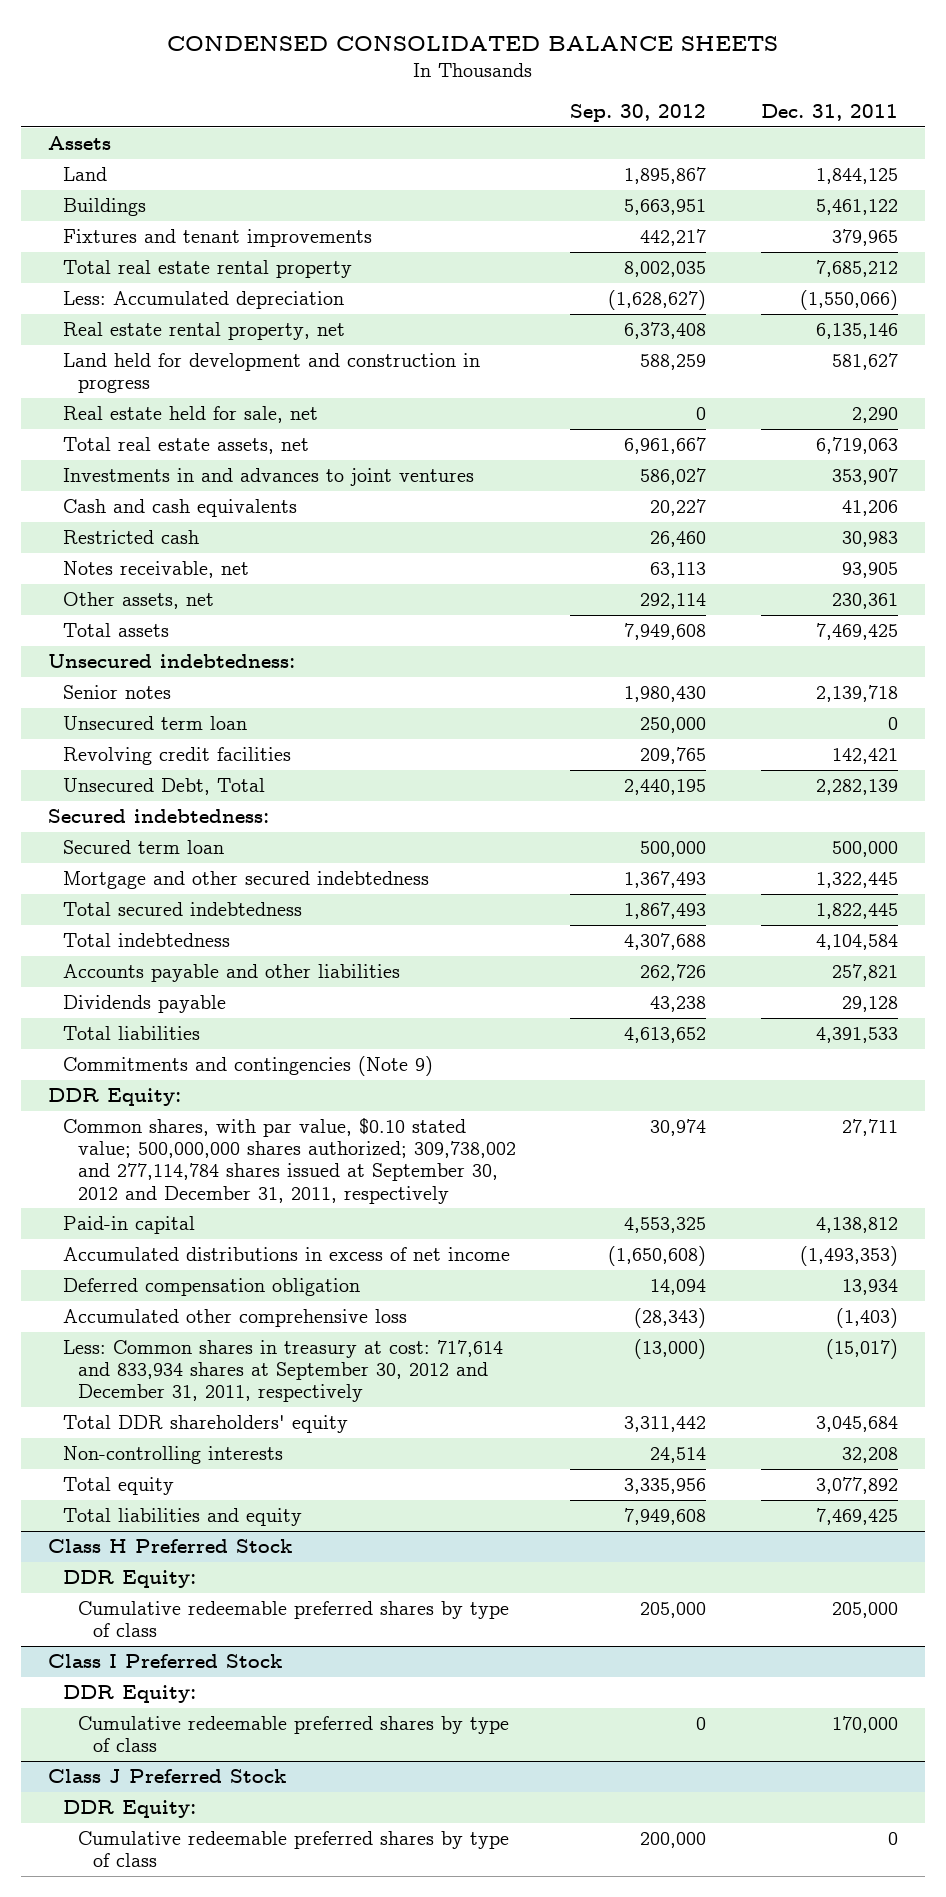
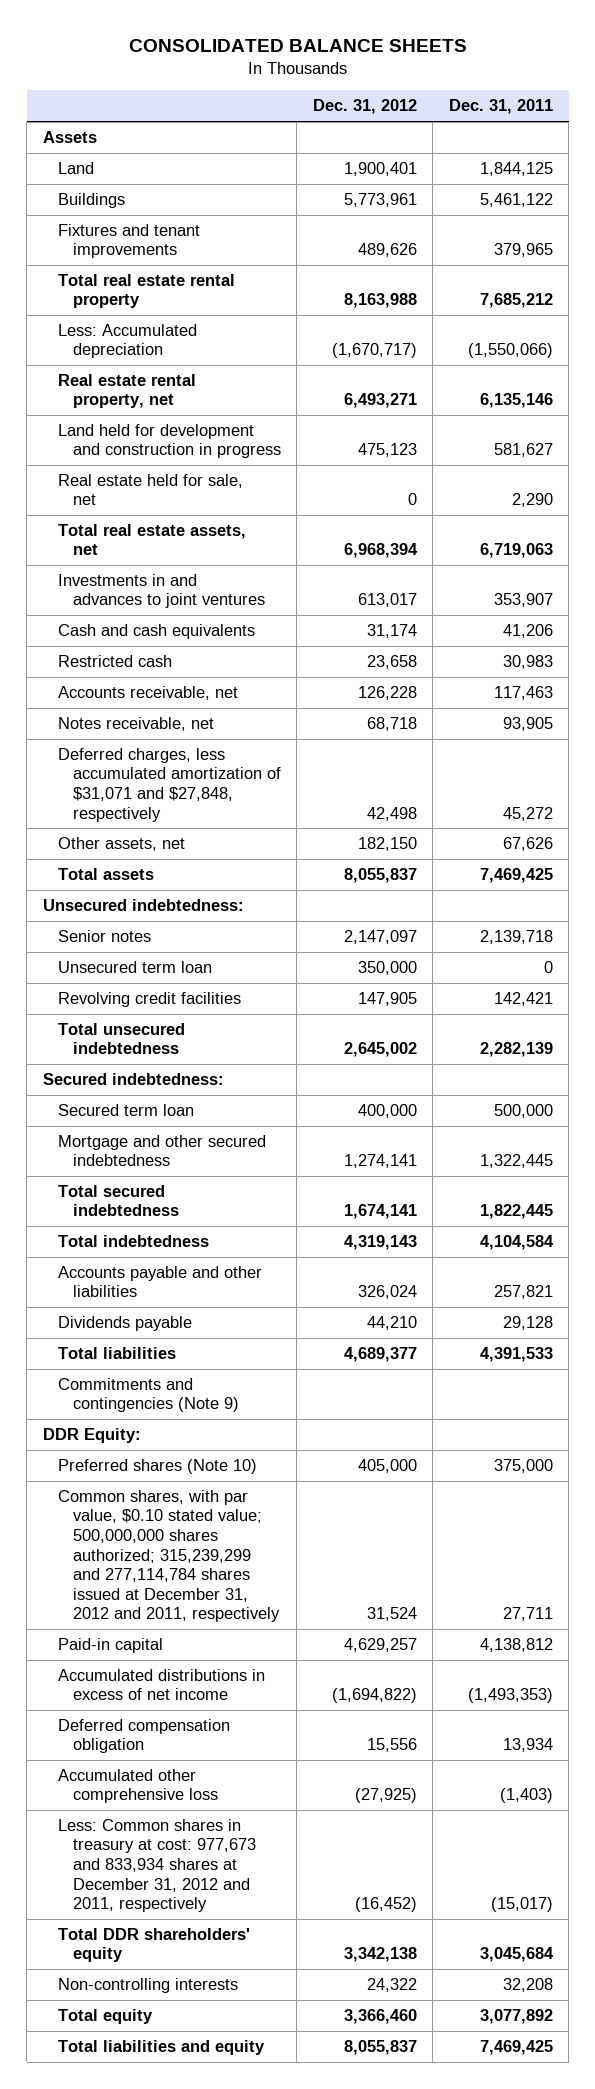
- CONDENSED CONSOLIDATED BALANCE SHEETS
+ CONSOLIDATED BALANCE SHEETS
- | Sep. 30, 2012 | Dec. 31, 2011
+ | Dec. 31, 2012 | Dec. 31, 2011
+ Accounts receivable, net | 126,228 | 117,463
- Other assets, net | 292,114 | 230,361
+ Deferred charges, less accumulated amortization of $31,071 and $27,848, respectively | 42,498 | 45,272
+ Other assets, net | 182,150 | 67,626
- Unsecured Debt, Total | 2,440,195 | 2,282,139
+ Total unsecured indebtedness | 2,645,002 | 2,282,139
- Common shares, with par value, $0.10 stated value; 500,000,000 shares authorized; 309,738,002 and 277,114,784 shares issued at September 30, 2012 and December 31, 2011, respectively | 30,974 | 27,711
+ Preferred shares (Note 10) | 405,000 | 375,000
+ Common shares, with par value, $0.10 stated value; 500,000,000 shares authorized; 315,239,299 and 277,114,784 shares issued at December 31, 2012 and 2011, respectively | 31,524 | 27,711
- Less: Common shares in treasury at cost: 717,614 and 833,934 shares at September 30, 2012 and December 31, 2011, respectively | (13,000) | (15,017)
+ Less: Common shares in treasury at cost: 977,673 and 833,934 shares at December 31, 2012 and 2011, respectively | (16,452) | (15,017)
- Class H Preferred Stock
- DDR Equity:
- Cumulative redeemable preferred shares by type of class | 205,000 | 205,000
- Class I Preferred Stock
- DDR Equity:
- Cumulative redeemable preferred shares by type of class | 0 | 170,000
- Class J Preferred Stock
- DDR Equity:
- Cumulative redeemable preferred shares by type of class | 200,000 | 0

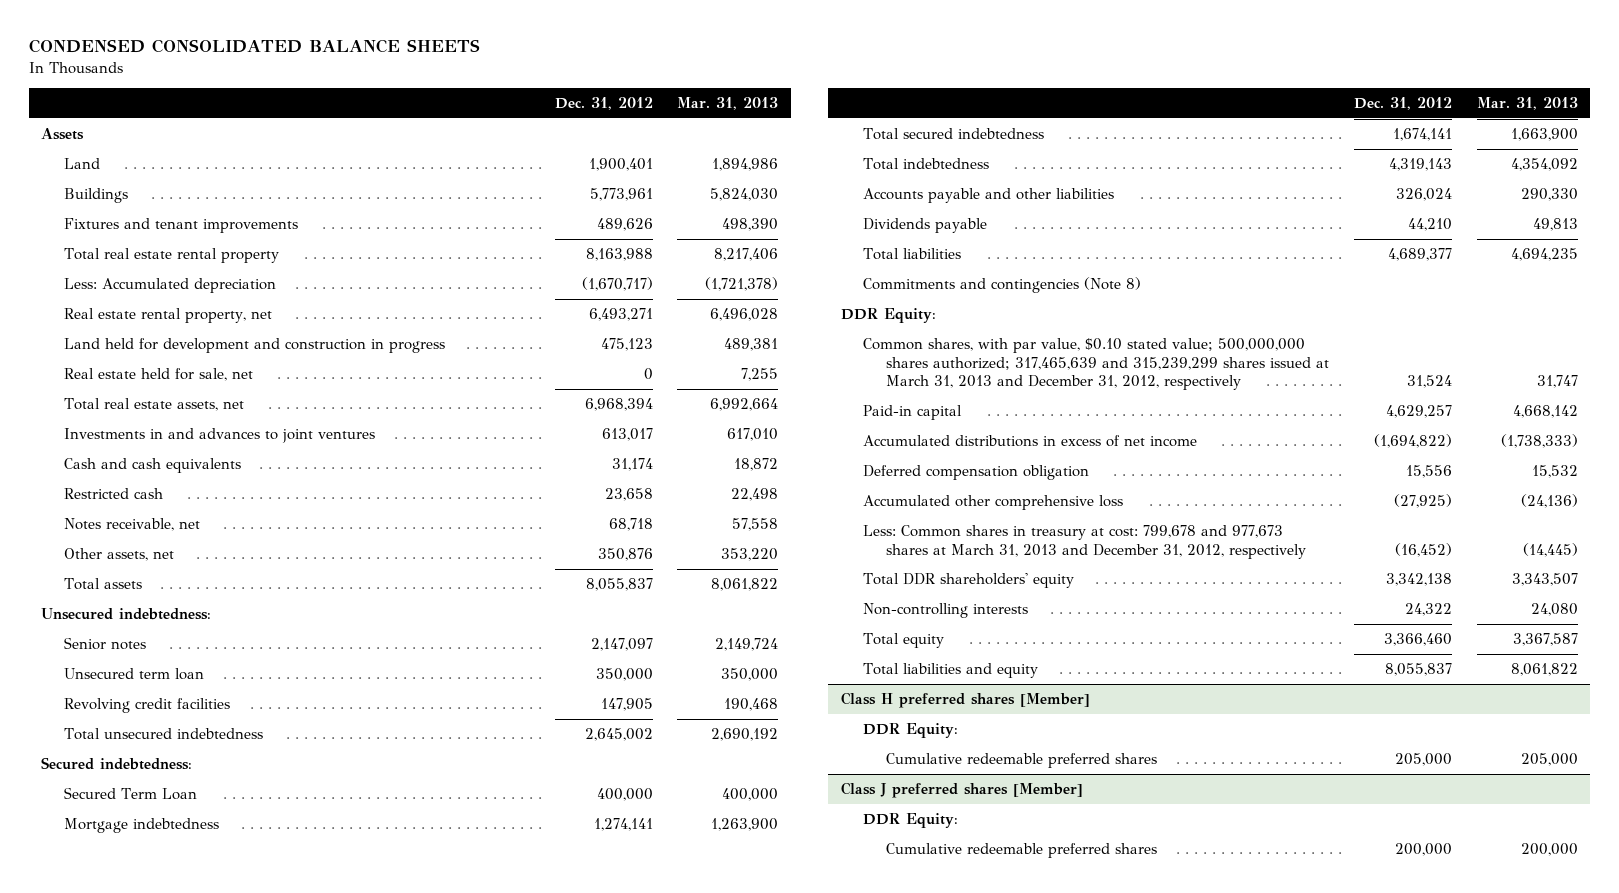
- CONSOLIDATED BALANCE SHEETS
+ CONDENSED CONSOLIDATED BALANCE SHEETS
- | Dec. 31, 2012 | Dec. 31, 2011
+ | Dec. 31, 2012 | Mar. 31, 2013
- Accounts receivable, net | 126,228 | 117,463
- Deferred charges, less accumulated amortization of $31,071 and $27,848, respectively | 42,498 | 45,272
- Other assets, net | 182,150 | 67,626
+ Other assets, net | 350,876 | 353,220
- Secured term loan | 400,000 | 500,000
- Mortgage and other secured indebtedness | 1,274,141 | 1,322,445
+ Secured Term Loan | 400,000 | 400,000
+ Mortgage indebtedness | 1,274,141 | 1,263,900
- Commitments and contingencies (Note 9)
+ Commitments and contingencies (Note 8)
- Preferred shares (Note 10) | 405,000 | 375,000
- Common shares, with par value, $0.10 stated value; 500,000,000 shares authorized; 315,239,299 and 277,114,784 shares issued at December 31, 2012 and 2011, respectively | 31,524 | 27,711
+ Common shares, with par value, $0.10 stated value; 500,000,000 shares authorized; 317,465,639 and 315,239,299 shares issued at March 31, 2013 and December 31, 2012, respectively | 31,524 | 31,747
- Less: Common shares in treasury at cost: 977,673 and 833,934 shares at December 31, 2012 and 2011, respectively | (16,452) | (15,017)
+ Less: Common shares in treasury at cost: 799,678 and 977,673 shares at March 31, 2013 and December 31, 2012, respectively | (16,452) | (14,445)
+ Class H preferred shares [Member]
+ DDR Equity:
+ Cumulative redeemable preferred shares | 205,000 | 205,000
+ Class J preferred shares [Member]
+ DDR Equity:
+ Cumulative redeemable preferred shares | 200,000 | 200,000

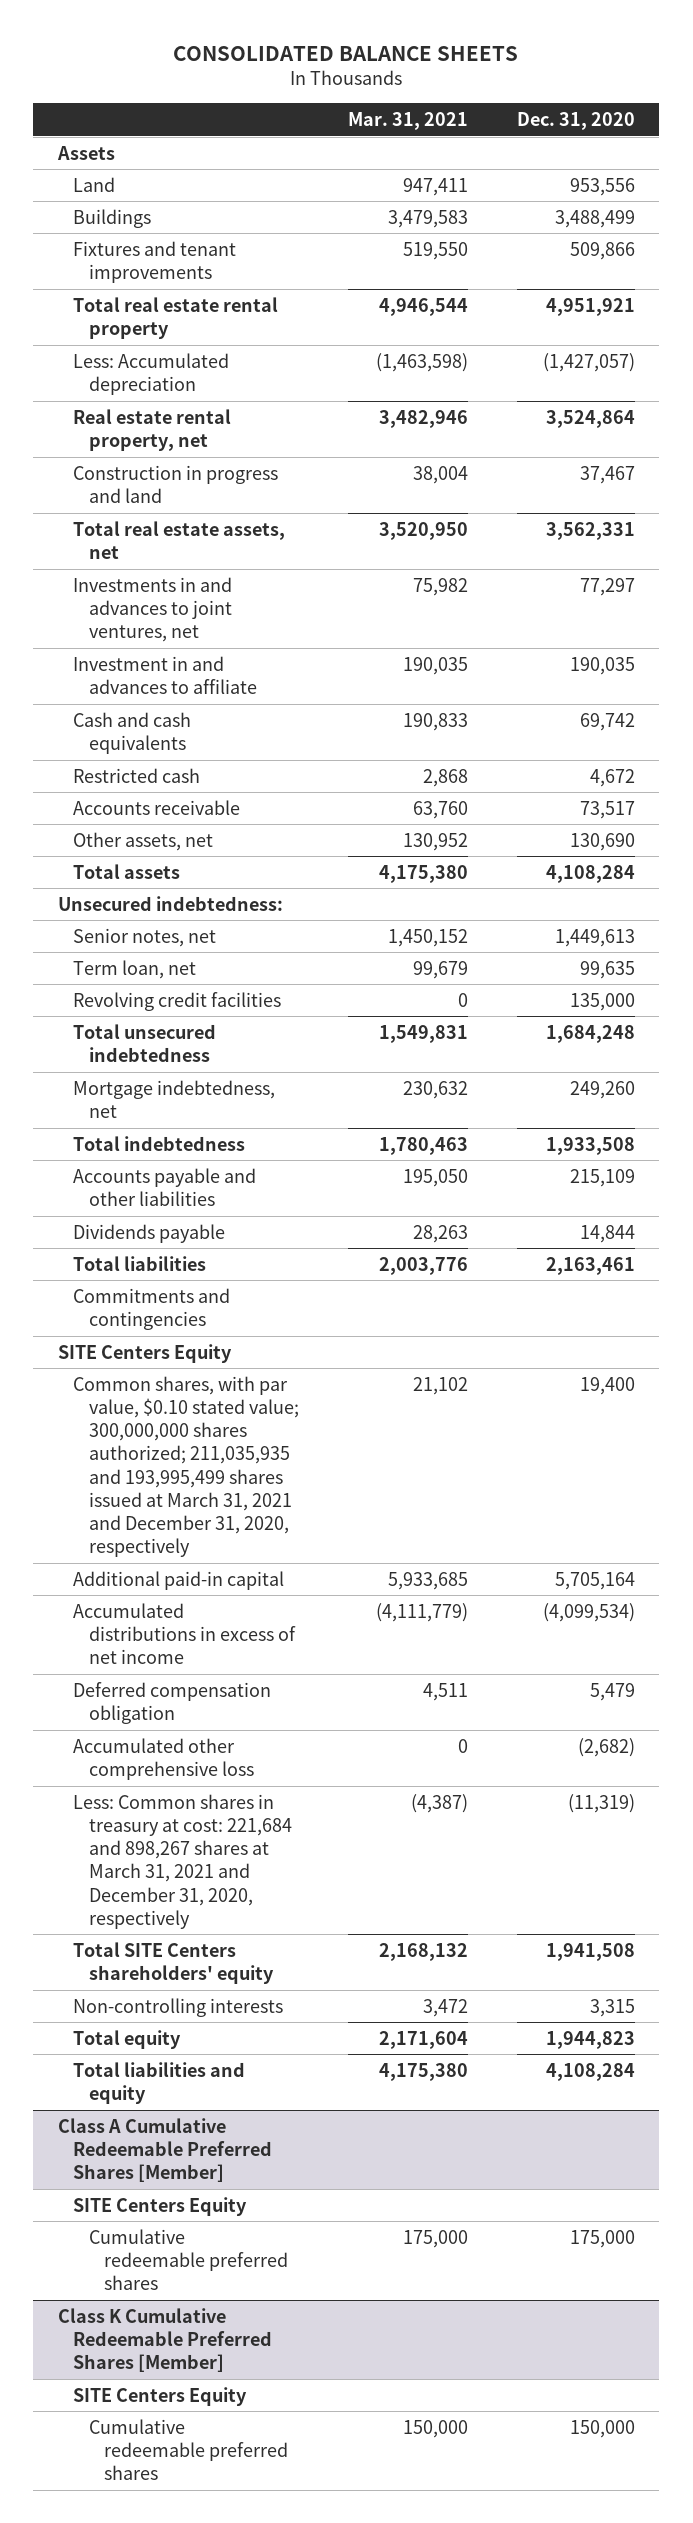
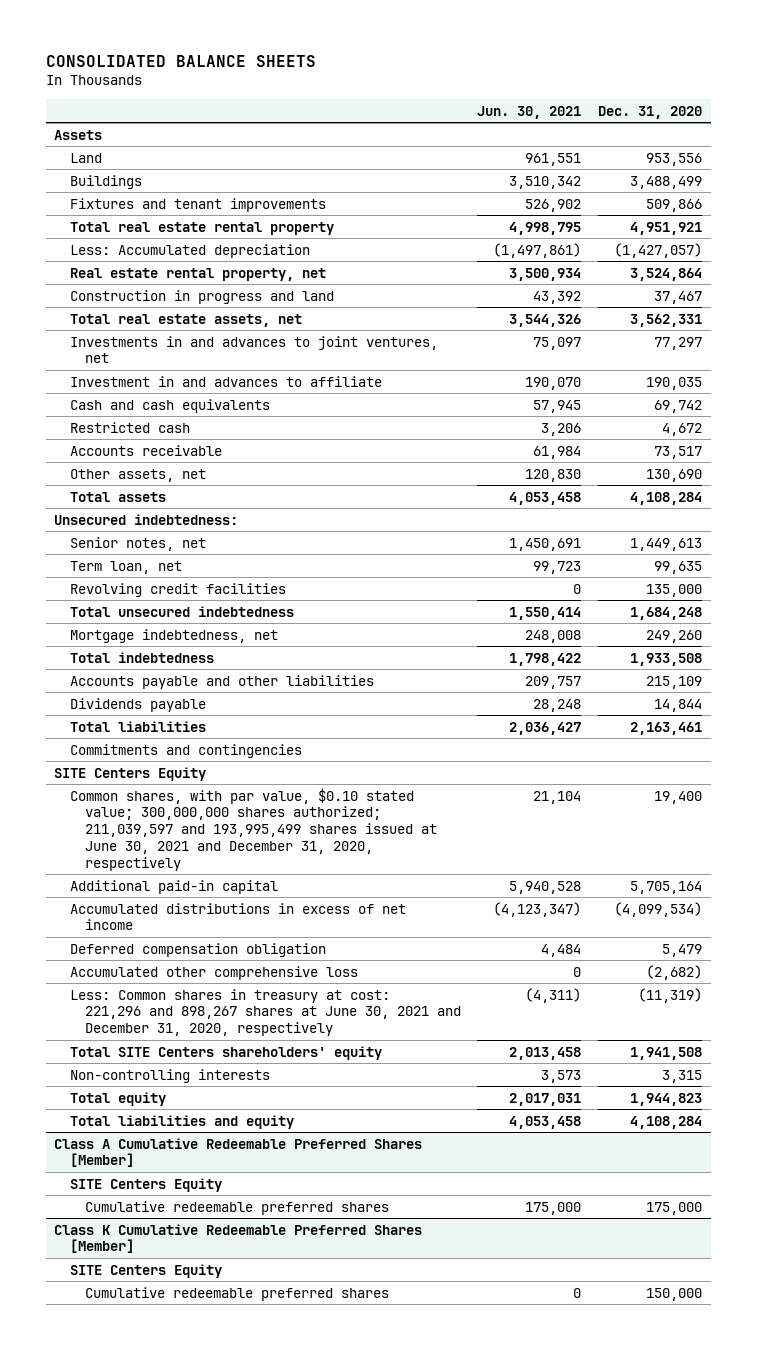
- | Mar. 31, 2021 | Dec. 31, 2020
+ | Jun. 30, 2021 | Dec. 31, 2020
- Common shares, with par value, $0.10 stated value; 300,000,000 shares authorized; 211,035,935 and 193,995,499 shares issued at March 31, 2021 and December 31, 2020, respectively | 21,102 | 19,400
+ Common shares, with par value, $0.10 stated value; 300,000,000 shares authorized; 211,039,597 and 193,995,499 shares issued at June 30, 2021 and December 31, 2020, respectively | 21,104 | 19,400
- Less: Common shares in treasury at cost: 221,684 and 898,267 shares at March 31, 2021 and December 31, 2020, respectively | (4,387) | (11,319)
+ Less: Common shares in treasury at cost: 221,296 and 898,267 shares at June 30, 2021 and December 31, 2020, respectively | (4,311) | (11,319)

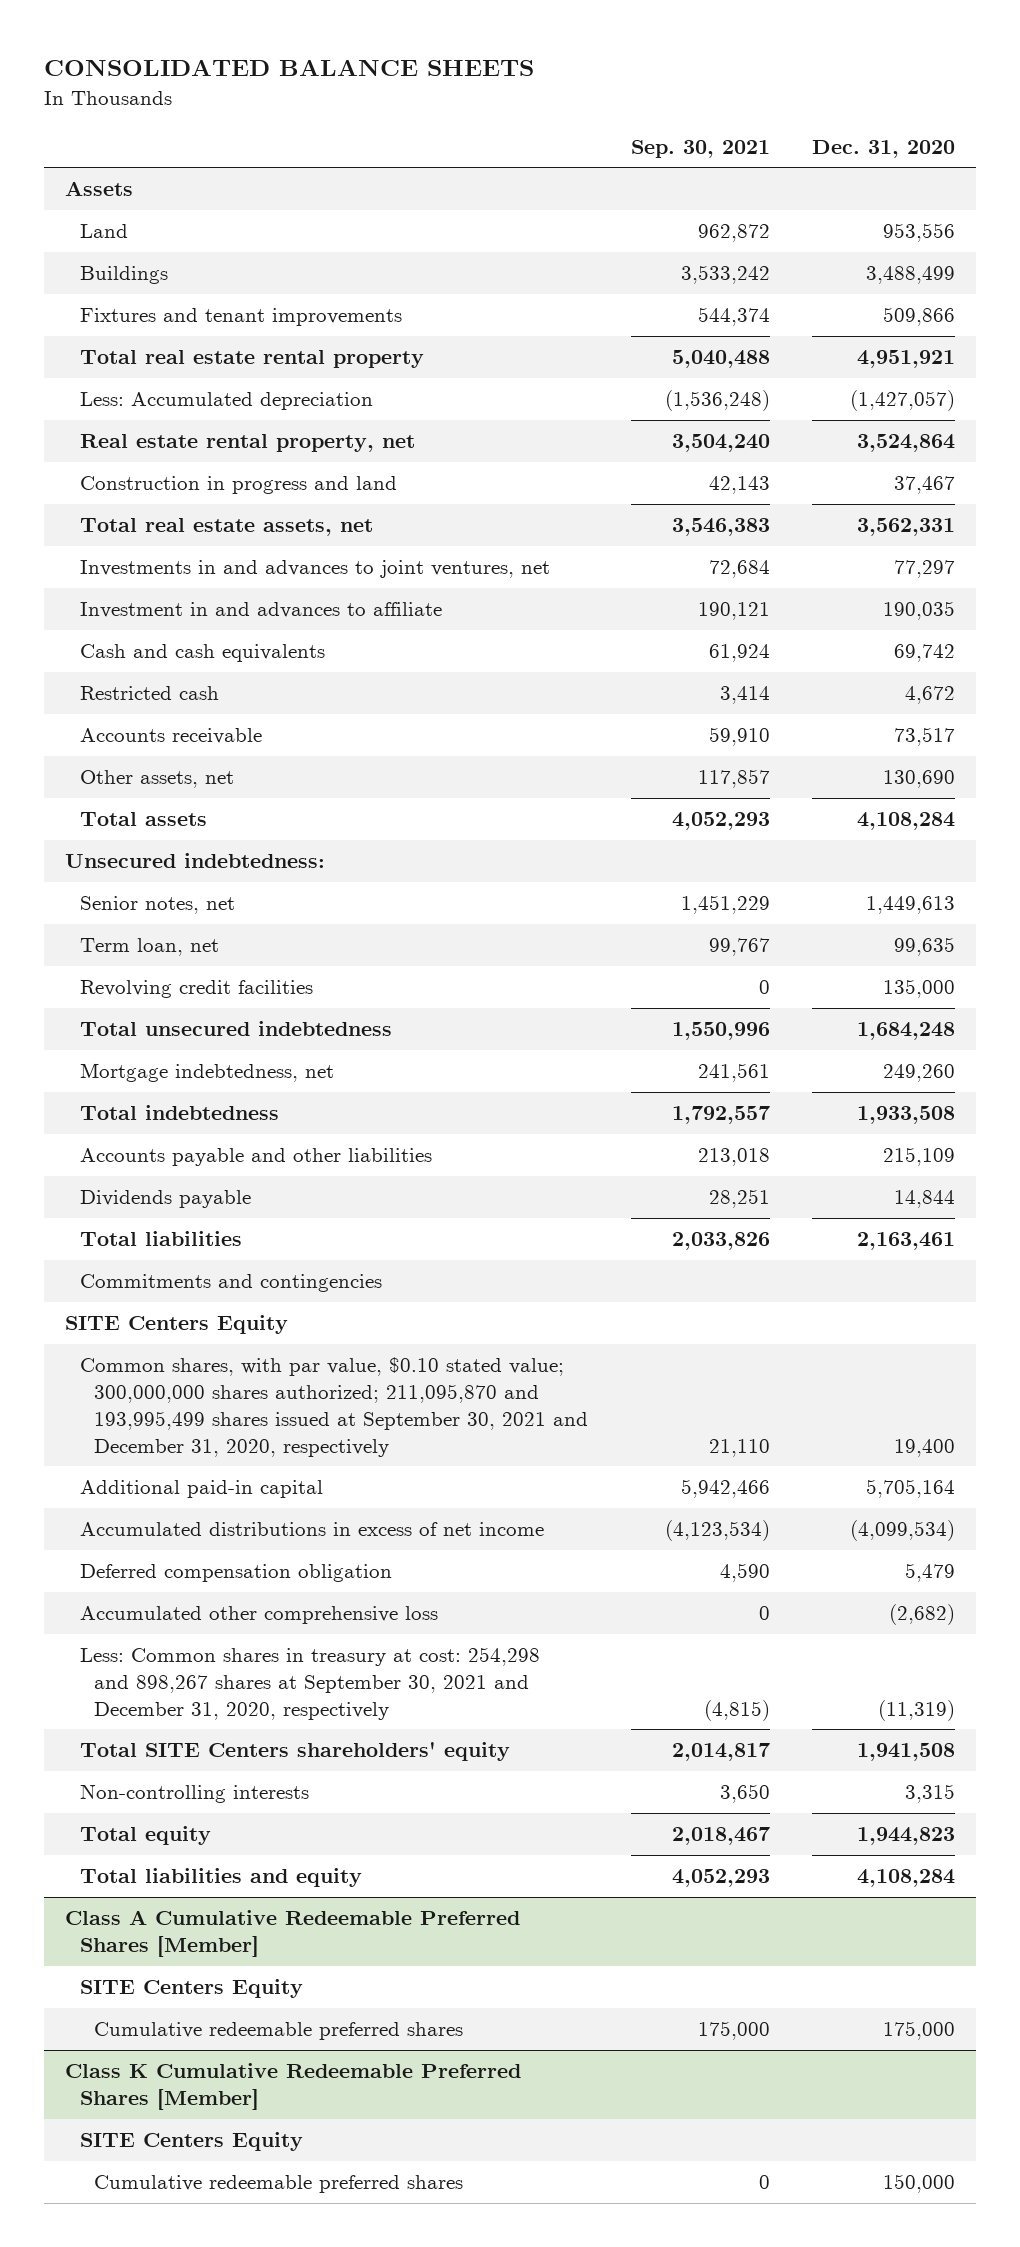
- | Jun. 30, 2021 | Dec. 31, 2020
+ | Sep. 30, 2021 | Dec. 31, 2020
- Common shares, with par value, $0.10 stated value; 300,000,000 shares authorized; 211,039,597 and 193,995,499 shares issued at June 30, 2021 and December 31, 2020, respectively | 21,104 | 19,400
+ Common shares, with par value, $0.10 stated value; 300,000,000 shares authorized; 211,095,870 and 193,995,499 shares issued at September 30, 2021 and December 31, 2020, respectively | 21,110 | 19,400
- Less: Common shares in treasury at cost: 221,296 and 898,267 shares at June 30, 2021 and December 31, 2020, respectively | (4,311) | (11,319)
+ Less: Common shares in treasury at cost: 254,298 and 898,267 shares at September 30, 2021 and December 31, 2020, respectively | (4,815) | (11,319)

